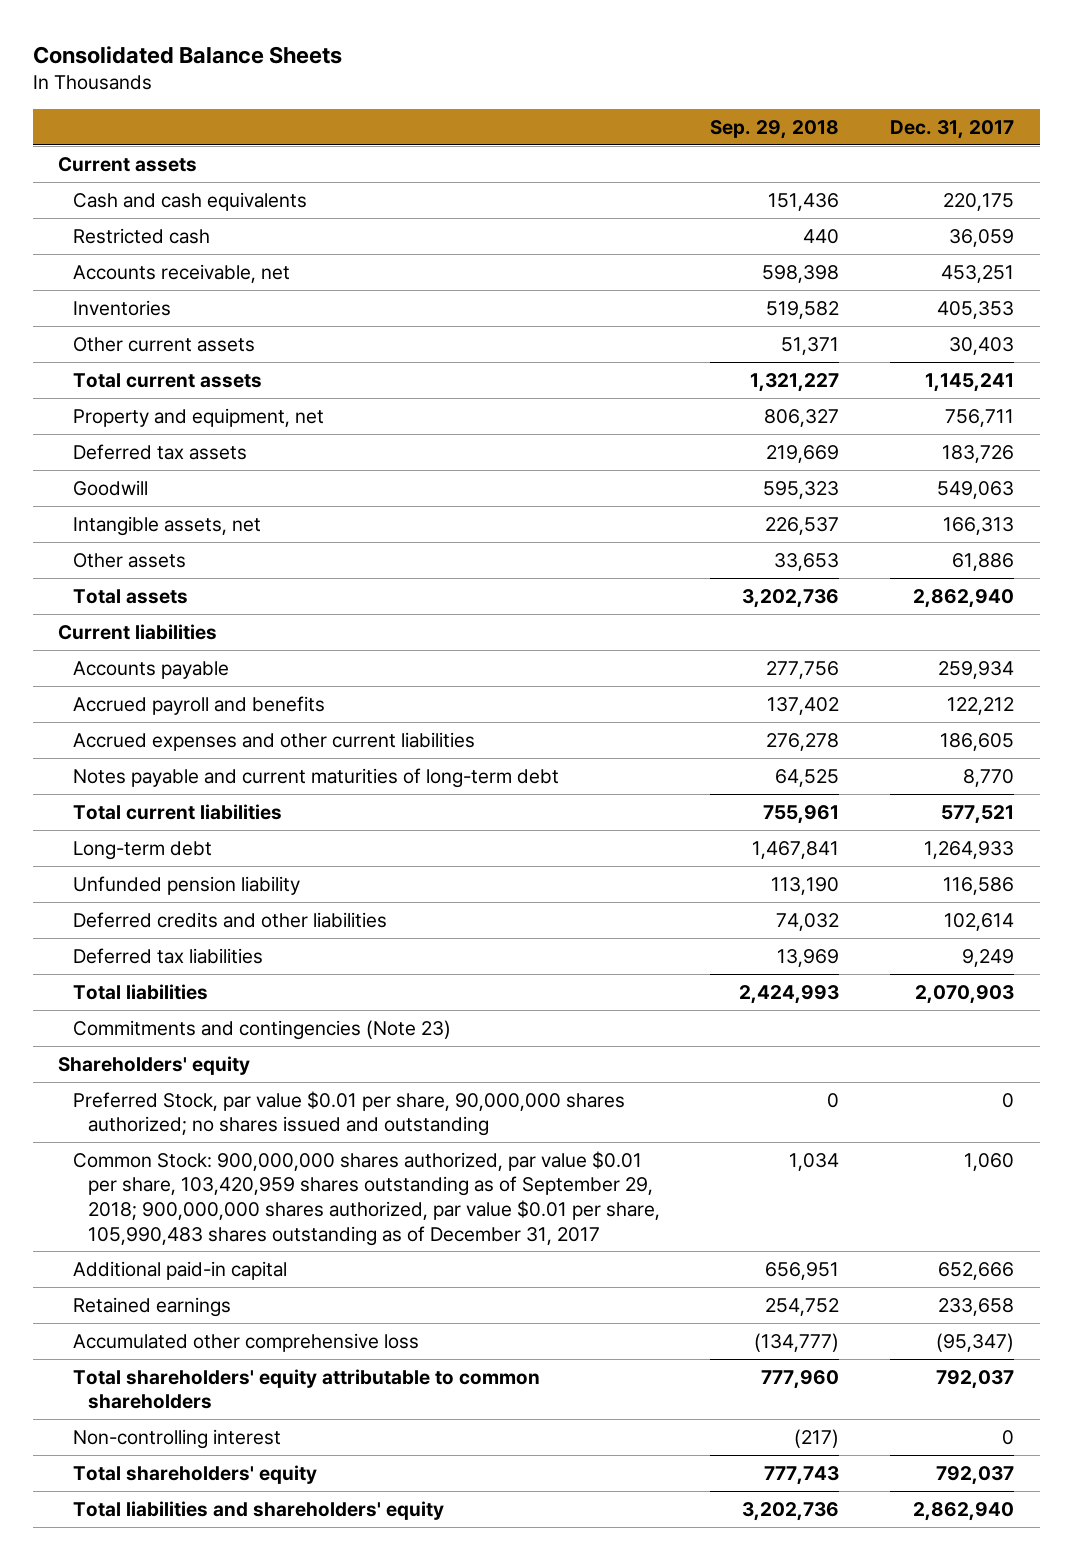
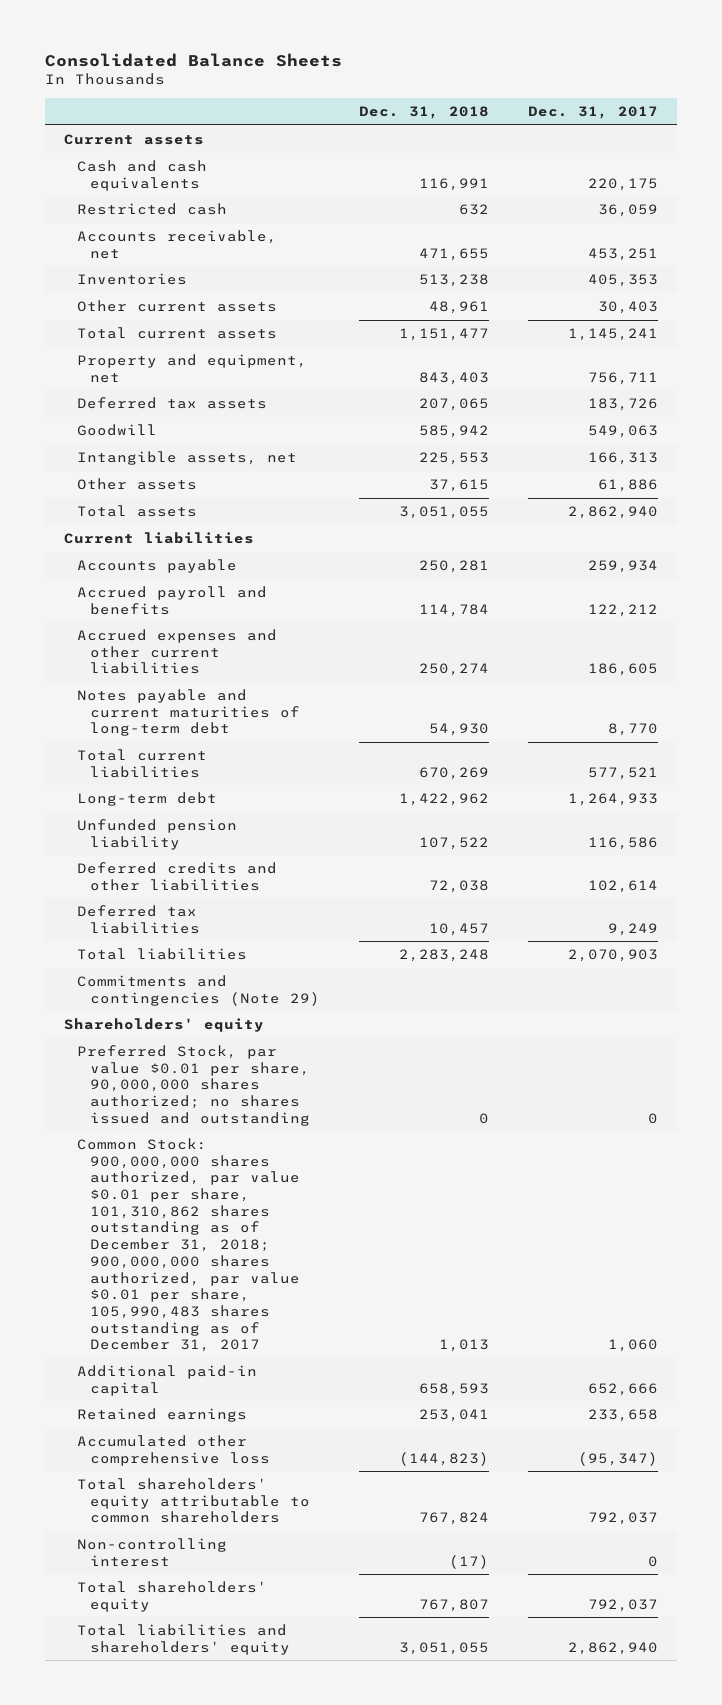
- | Sep. 29, 2018 | Dec. 31, 2017
+ | Dec. 31, 2018 | Dec. 31, 2017
- Commitments and contingencies (Note 23)
+ Commitments and contingencies (Note 29)
- Common Stock: 900,000,000 shares authorized, par value $0.01 per share, 103,420,959 shares outstanding as of September 29, 2018; 900,000,000 shares authorized, par value $0.01 per share, 105,990,483 shares outstanding as of December 31, 2017 | 1,034 | 1,060
+ Common Stock: 900,000,000 shares authorized, par value $0.01 per share, 101,310,862 shares outstanding as of December 31, 2018; 900,000,000 shares authorized, par value $0.01 per share, 105,990,483 shares outstanding as of December 31, 2017 | 1,013 | 1,060

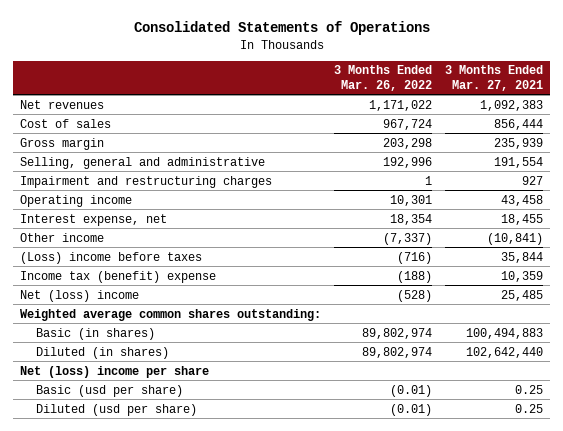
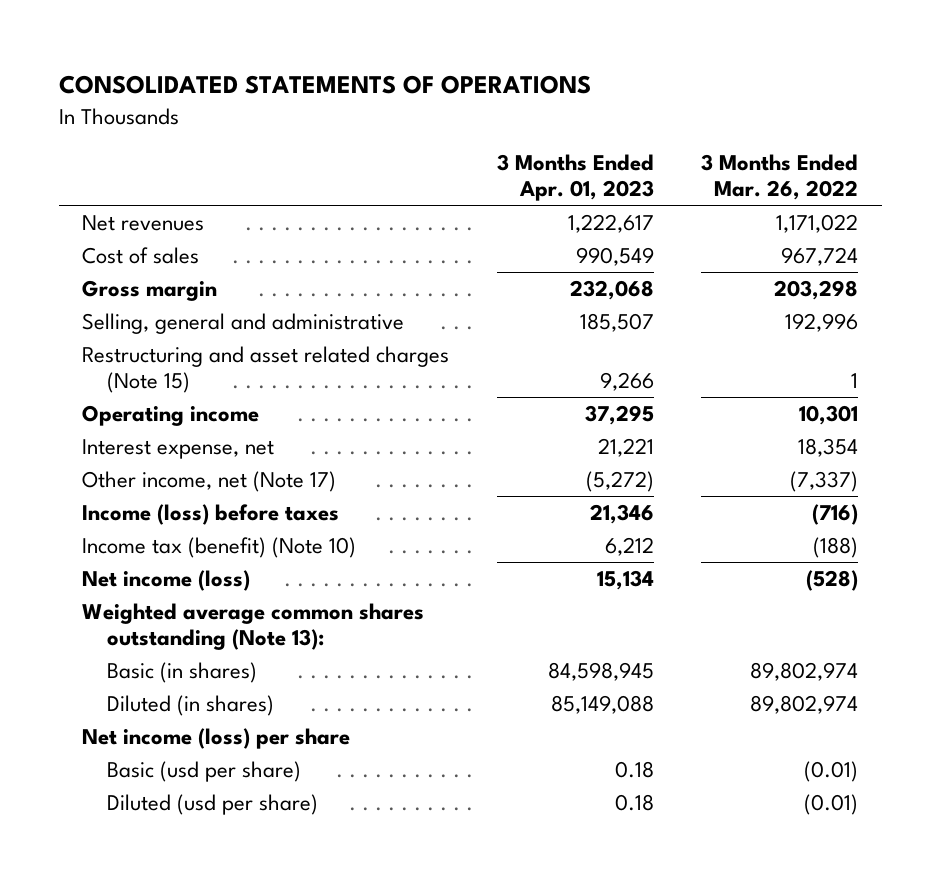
- Consolidated Statements of Operations
+ CONSOLIDATED STATEMENTS OF OPERATIONS
- | 3 Months Ended Mar. 26, 2022 | 3 Months Ended Mar. 27, 2021
+ | 3 Months Ended Apr. 01, 2023 | 3 Months Ended Mar. 26, 2022
- Impairment and restructuring charges | 1 | 927
+ Restructuring and asset related charges (Note 15) | 9,266 | 1
- Other income | (7,337) | (10,841)
- (Loss) income before taxes | (716) | 35,844
- Income tax (benefit) expense | (188) | 10,359
- Net (loss) income | (528) | 25,485
- Weighted average common shares outstanding:
+ Other income, net (Note 17) | (5,272) | (7,337)
+ Income (loss) before taxes | 21,346 | (716)
+ Income tax (benefit) (Note 10) | 6,212 | (188)
+ Net income (loss) | 15,134 | (528)
+ Weighted average common shares outstanding (Note 13):
- Net (loss) income per share
+ Net income (loss) per share

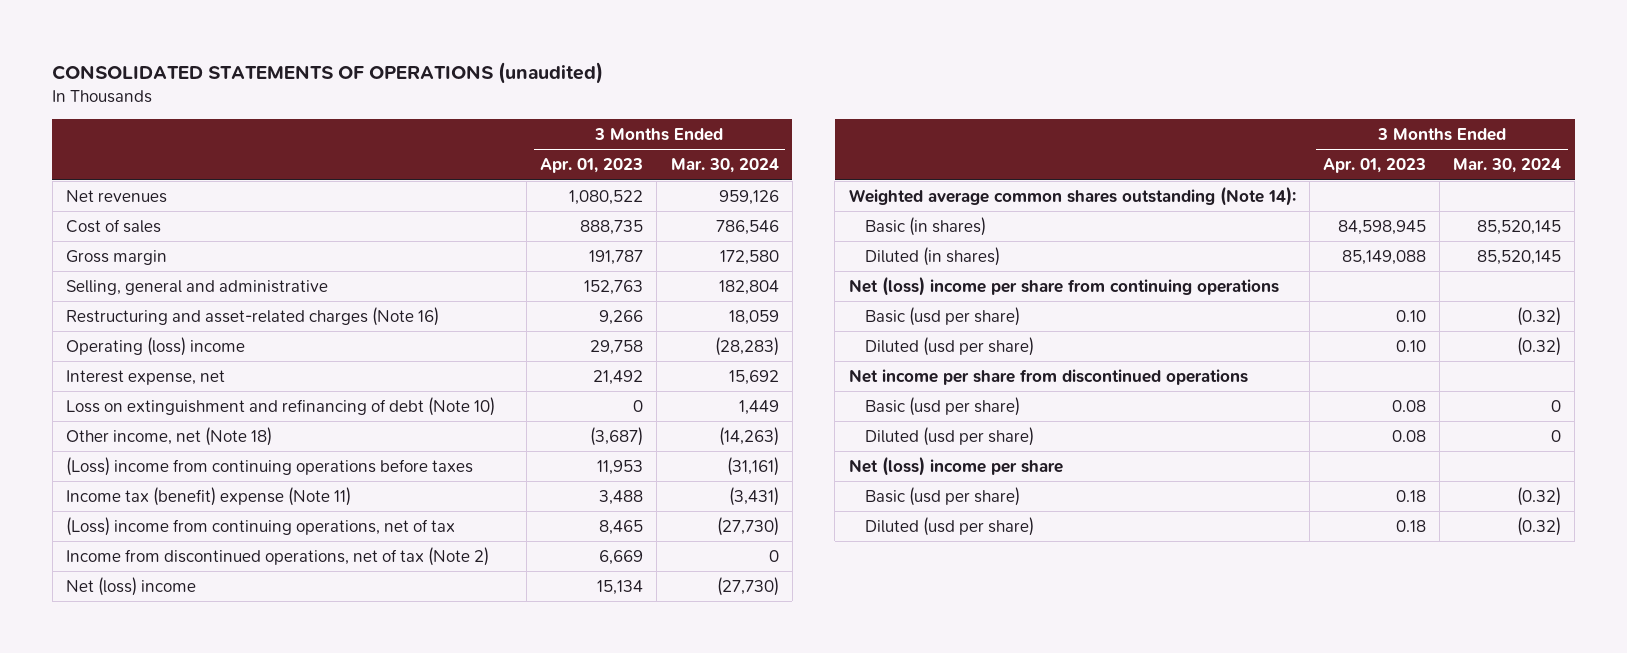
- CONSOLIDATED STATEMENTS OF OPERATIONS
+ CONSOLIDATED STATEMENTS OF OPERATIONS (unaudited)
- | 3 Months Ended Apr. 01, 2023 | 3 Months Ended Mar. 26, 2022
+ | 3 Months Ended Apr. 01, 2023 | 3 Months Ended Mar. 30, 2024
- Net revenues | 1,222,617 | 1,171,022
- Cost of sales | 990,549 | 967,724
- Gross margin | 232,068 | 203,298
- Selling, general and administrative | 185,507 | 192,996
- Restructuring and asset related charges (Note 15) | 9,266 | 1
- Operating income | 37,295 | 10,301
- Interest expense, net | 21,221 | 18,354
- Other income, net (Note 17) | (5,272) | (7,337)
- Income (loss) before taxes | 21,346 | (716)
- Income tax (benefit) (Note 10) | 6,212 | (188)
- Net income (loss) | 15,134 | (528)
- Weighted average common shares outstanding (Note 13):
+ Net revenues | 1,080,522 | 959,126
+ Cost of sales | 888,735 | 786,546
+ Gross margin | 191,787 | 172,580
+ Selling, general and administrative | 152,763 | 182,804
+ Restructuring and asset-related charges (Note 16) | 9,266 | 18,059
+ Operating (loss) income | 29,758 | (28,283)
+ Interest expense, net | 21,492 | 15,692
+ Loss on extinguishment and refinancing of debt (Note 10) | 0 | 1,449
+ Other income, net (Note 18) | (3,687) | (14,263)
+ (Loss) income from continuing operations before taxes | 11,953 | (31,161)
+ Income tax (benefit) expense (Note 11) | 3,488 | (3,431)
+ (Loss) income from continuing operations, net of tax | 8,465 | (27,730)
+ Income from discontinued operations, net of tax (Note 2) | 6,669 | 0
+ Net (loss) income | 15,134 | (27,730)
+ Weighted average common shares outstanding (Note 14):
- Net income (loss) per share
+ Net (loss) income per share from continuing operations
+ Basic (usd per share) | 0.10 | (0.32)
+ Diluted (usd per share) | 0.10 | (0.32)
+ Net income per share from discontinued operations
+ Basic (usd per share) | 0.08 | 0
+ Diluted (usd per share) | 0.08 | 0
+ Net (loss) income per share

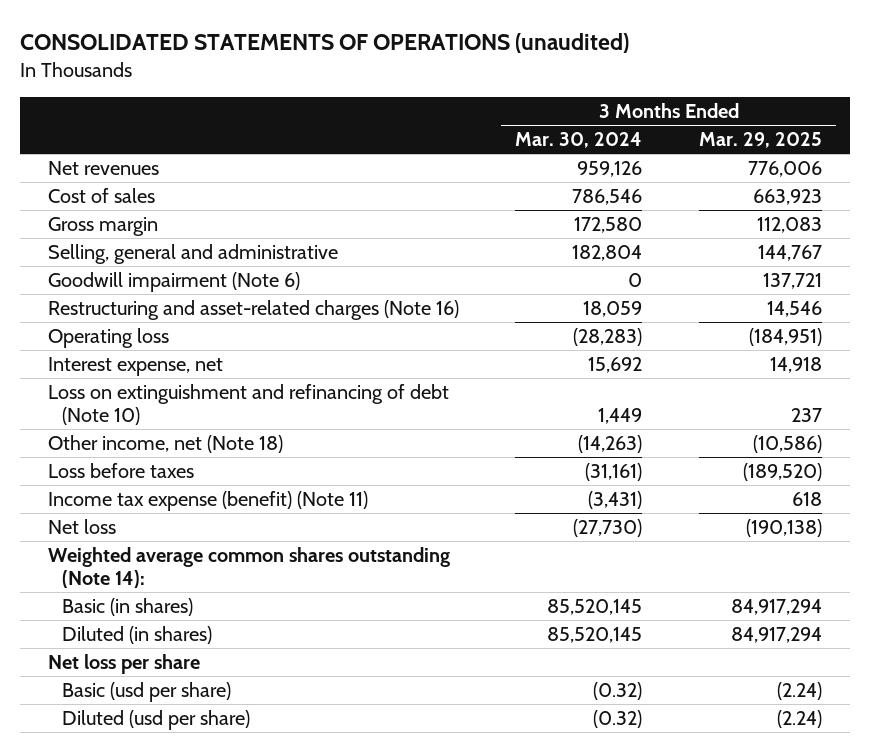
- | 3 Months Ended Apr. 01, 2023 | 3 Months Ended Mar. 30, 2024
+ | 3 Months Ended Mar. 30, 2024 | 3 Months Ended Mar. 29, 2025
+ Goodwill impairment (Note 6) | 0 | 137,721
- Operating (loss) income | 29,758 | (28,283)
+ Operating loss | (28,283) | (184,951)
- (Loss) income from continuing operations before taxes | 11,953 | (31,161)
- Income tax (benefit) expense (Note 11) | 3,488 | (3,431)
- (Loss) income from continuing operations, net of tax | 8,465 | (27,730)
- Income from discontinued operations, net of tax (Note 2) | 6,669 | 0
- Net (loss) income | 15,134 | (27,730)
+ Loss before taxes | (31,161) | (189,520)
+ Income tax expense (benefit) (Note 11) | (3,431) | 618
+ Net loss | (27,730) | (190,138)
- Net (loss) income per share from continuing operations
- Basic (usd per share) | 0.10 | (0.32)
- Diluted (usd per share) | 0.10 | (0.32)
- Net income per share from discontinued operations
- Basic (usd per share) | 0.08 | 0
- Diluted (usd per share) | 0.08 | 0
- Net (loss) income per share
+ Net loss per share

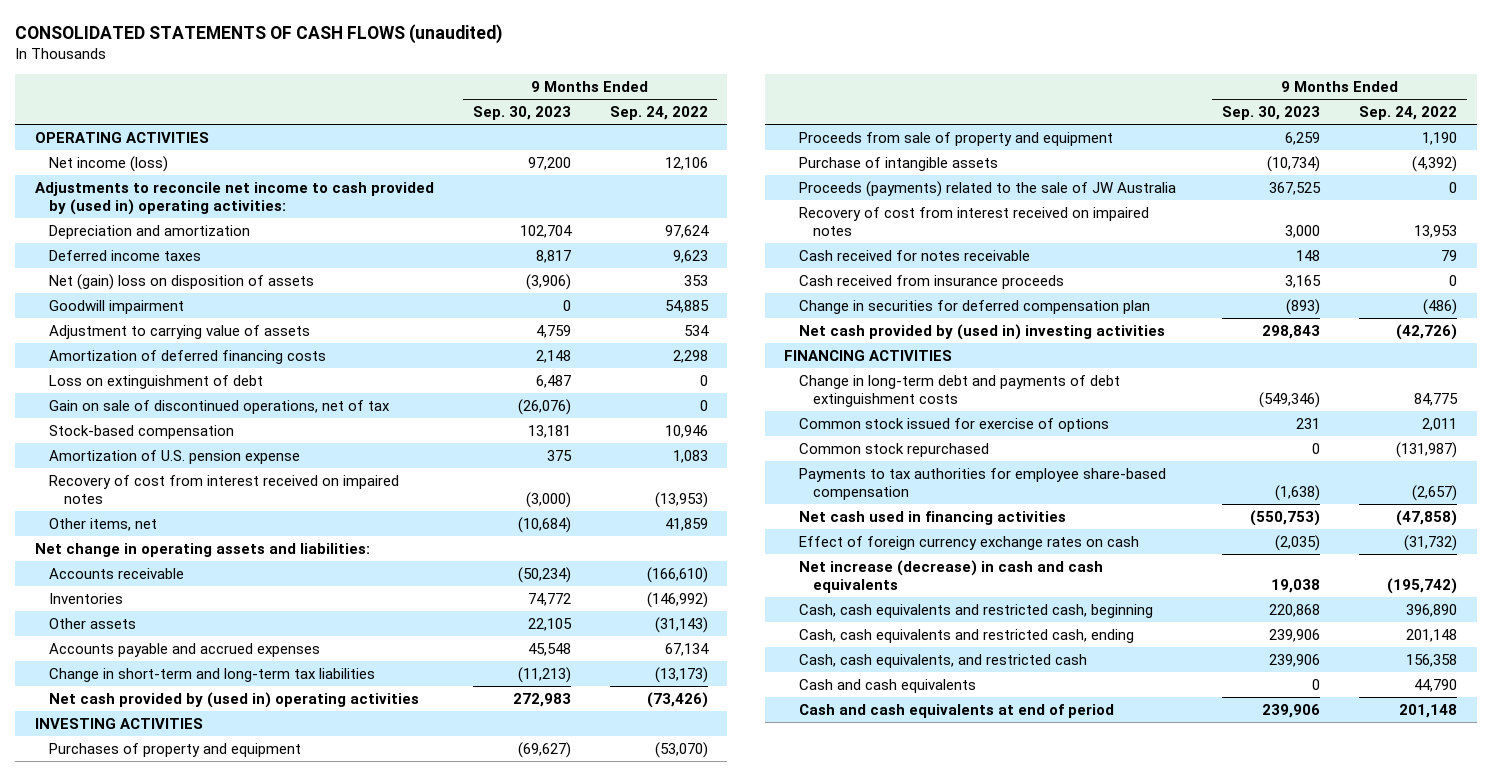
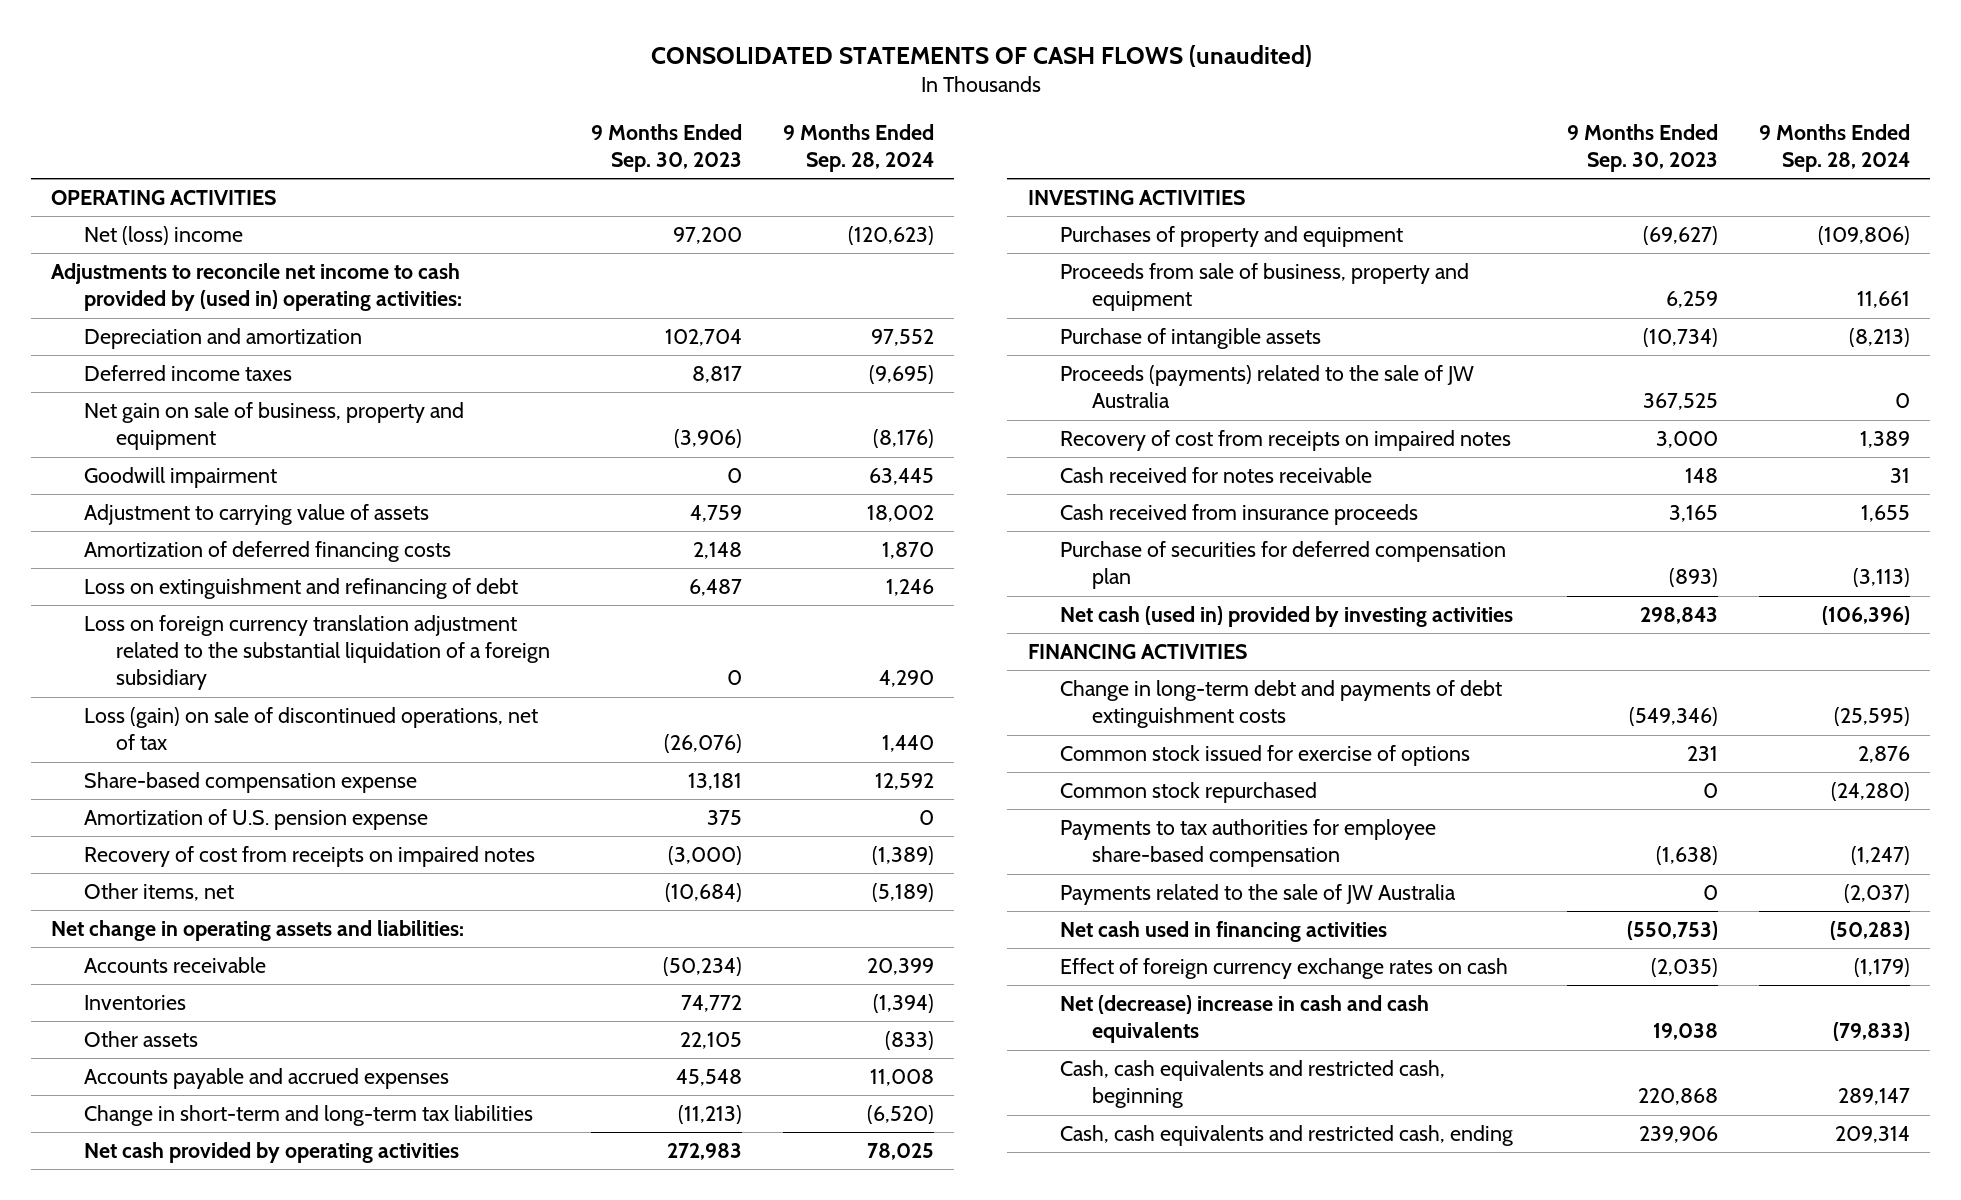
- | 9 Months Ended Sep. 30, 2023 | 9 Months Ended Sep. 24, 2022
+ | 9 Months Ended Sep. 30, 2023 | 9 Months Ended Sep. 28, 2024
- Net income (loss) | 97,200 | 12,106
+ Net (loss) income | 97,200 | (120,623)
- Net (gain) loss on disposition of assets | (3,906) | 353
+ Net gain on sale of business, property and equipment | (3,906) | (8,176)
- Loss on extinguishment of debt | 6,487 | 0
- Gain on sale of discontinued operations, net of tax | (26,076) | 0
- Stock-based compensation | 13,181 | 10,946
+ Loss on extinguishment and refinancing of debt | 6,487 | 1,246
+ Loss on foreign currency translation adjustment related to the substantial liquidation of a foreign subsidiary | 0 | 4,290
+ Loss (gain) on sale of discontinued operations, net of tax | (26,076) | 1,440
+ Share-based compensation expense | 13,181 | 12,592
- Recovery of cost from interest received on impaired notes | (3,000) | (13,953)
+ Recovery of cost from receipts on impaired notes | (3,000) | (1,389)
- Net cash provided by (used in) operating activities | 272,983 | (73,426)
+ Net cash provided by operating activities | 272,983 | 78,025
- Proceeds from sale of property and equipment | 6,259 | 1,190
+ Proceeds from sale of business, property and equipment | 6,259 | 11,661
- Recovery of cost from interest received on impaired notes | 3,000 | 13,953
+ Recovery of cost from receipts on impaired notes | 3,000 | 1,389
- Change in securities for deferred compensation plan | (893) | (486)
- Net cash provided by (used in) investing activities | 298,843 | (42,726)
+ Purchase of securities for deferred compensation plan | (893) | (3,113)
+ Net cash (used in) provided by investing activities | 298,843 | (106,396)
+ Payments related to the sale of JW Australia | 0 | (2,037)
- Net increase (decrease) in cash and cash equivalents | 19,038 | (195,742)
+ Net (decrease) increase in cash and cash equivalents | 19,038 | (79,833)
- Cash, cash equivalents, and restricted cash | 239,906 | 156,358
- Cash and cash equivalents | 0 | 44,790
- Cash and cash equivalents at end of period | 239,906 | 201,148

